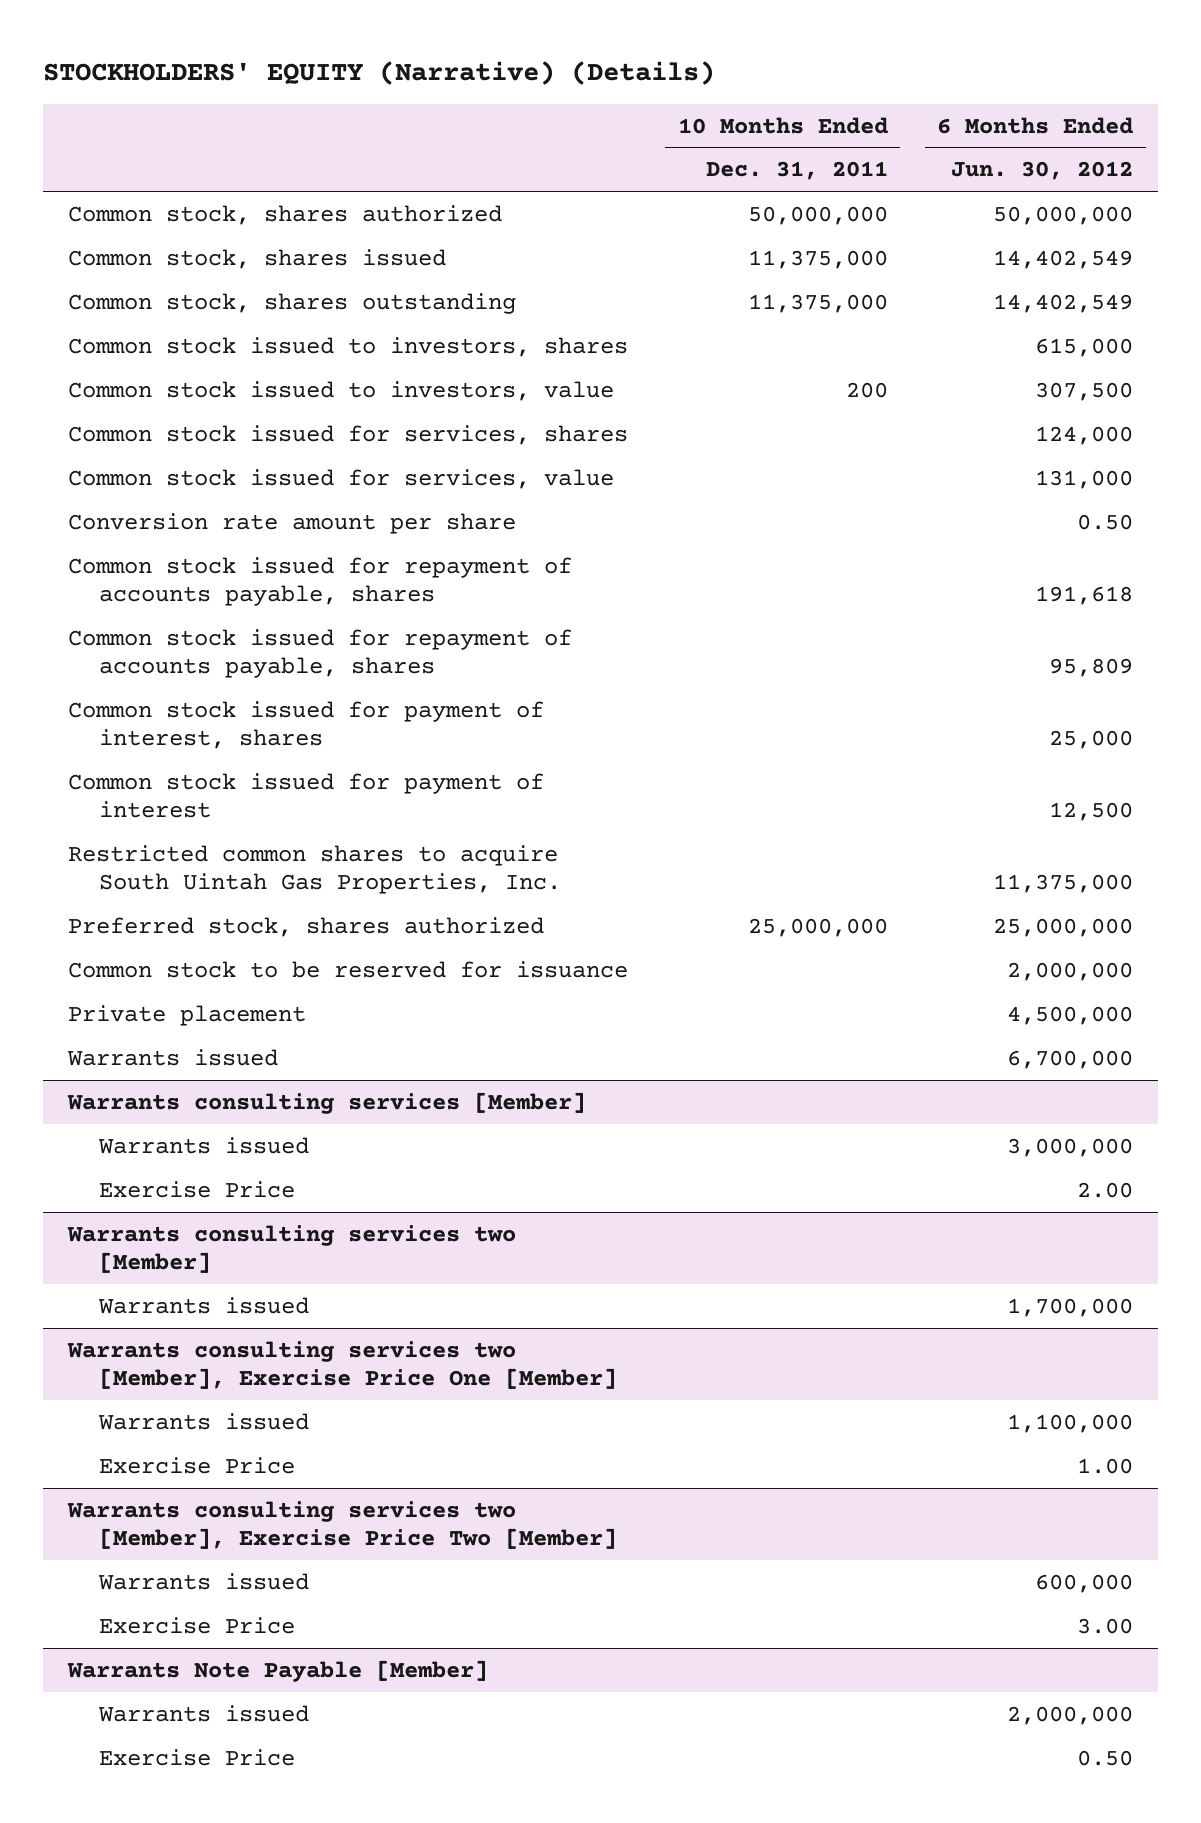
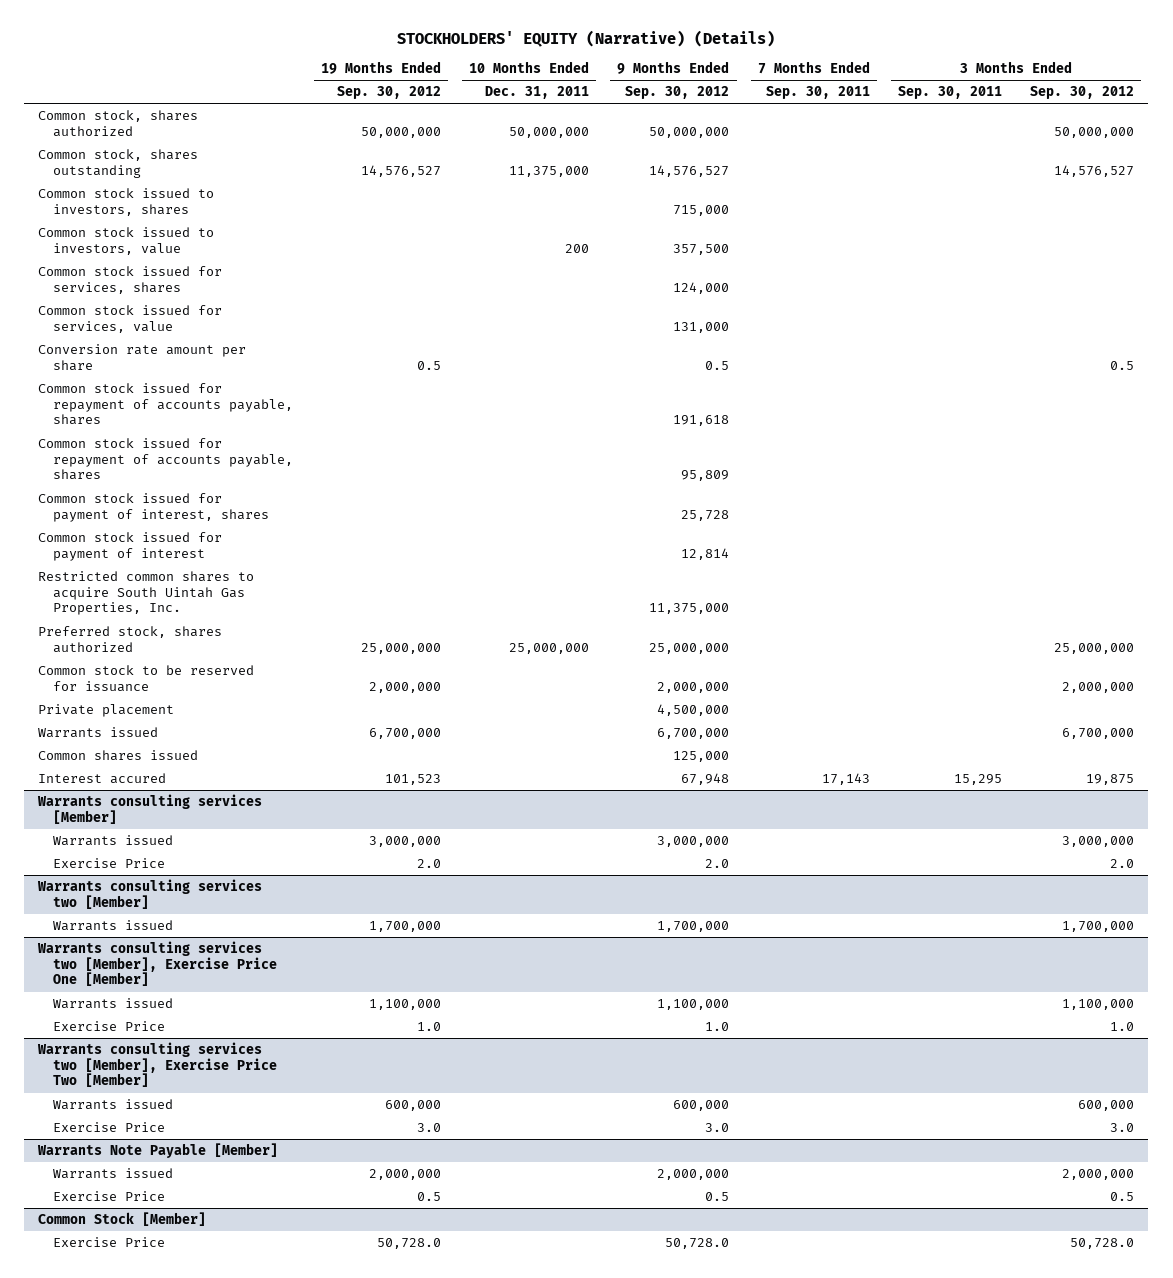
- | 10 Months Ended Dec. 31, 2011 | 6 Months Ended Jun. 30, 2012
+ | 19 Months Ended Sep. 30, 2012 | 10 Months Ended Dec. 31, 2011 | 9 Months Ended Sep. 30, 2012 | 7 Months Ended Sep. 30, 2011 | 3 Months Ended Sep. 30, 2011 | 3 Months Ended Sep. 30, 2012
- Common stock, shares issued | 11,375,000 | 14,402,549
+ Common shares issued | | | 125,000 | | |
+ Interest accured | 101,523 | | 67,948 | 17,143 | 15,295 | 19,875
+ Common Stock [Member]
+ Exercise Price | 50,728.0 | | 50,728.0 | | | 50,728.0

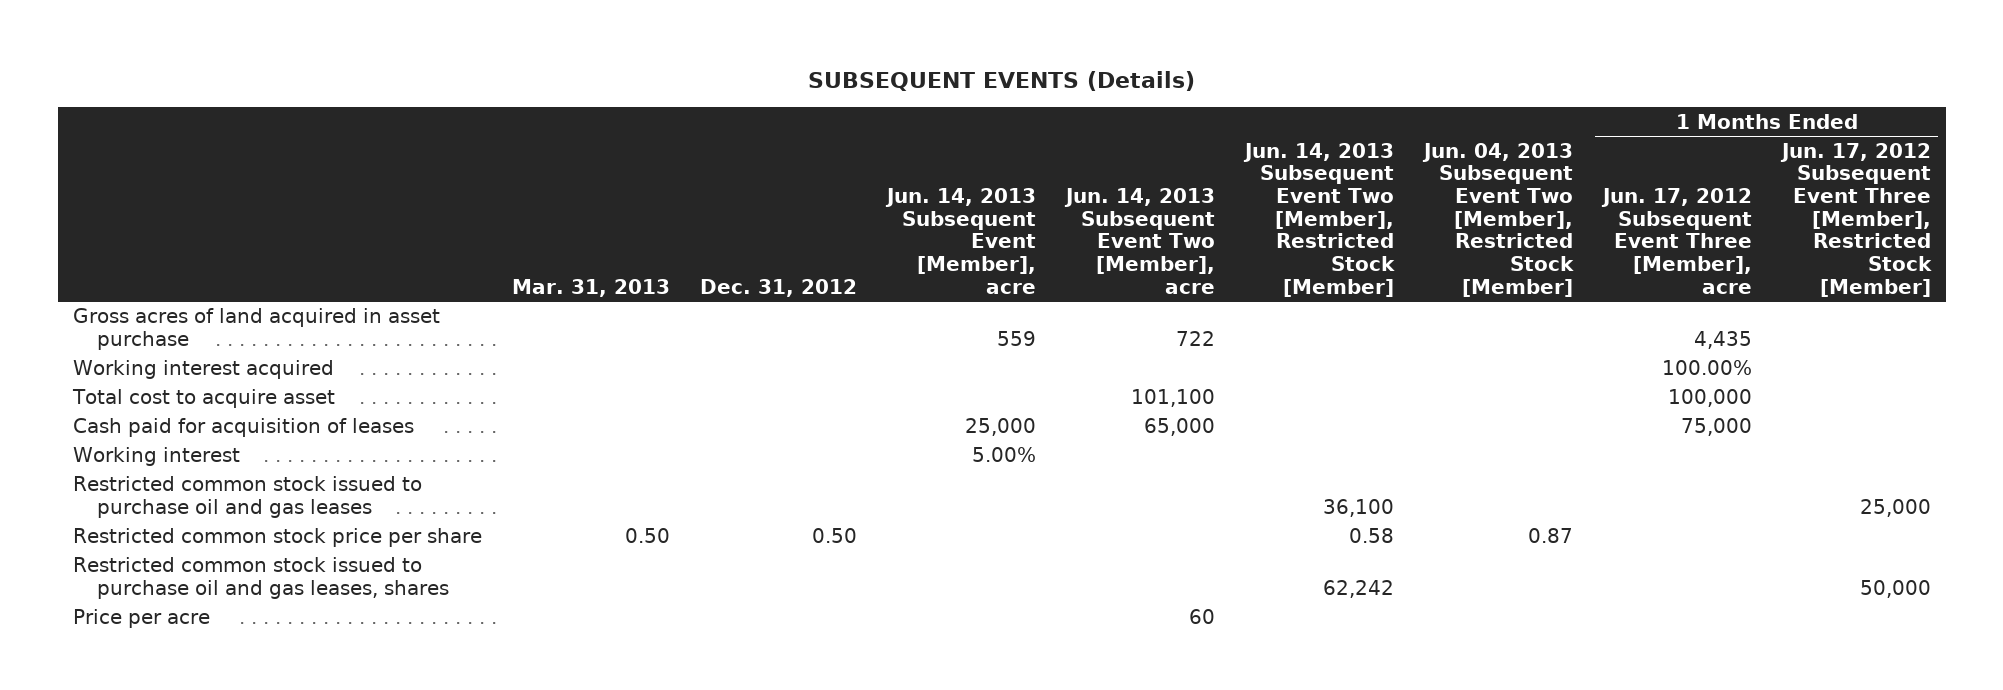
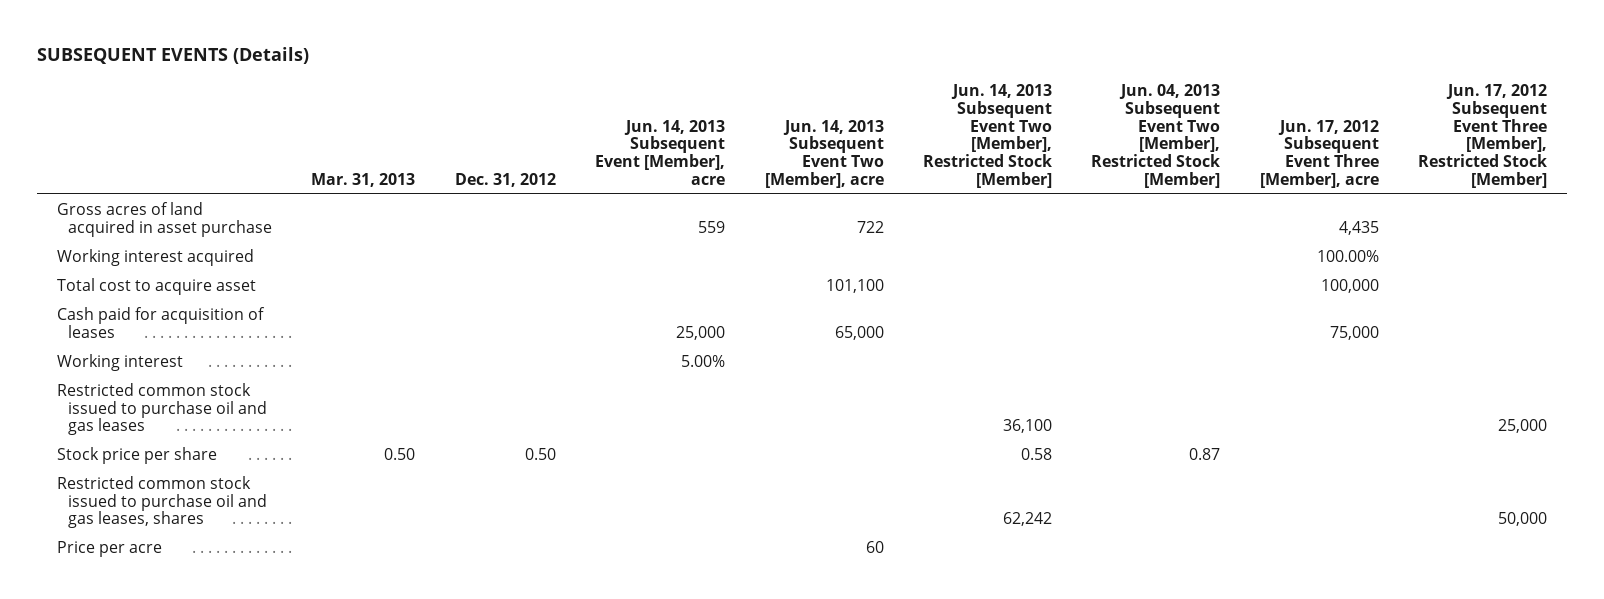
- | Mar. 31, 2013 | Dec. 31, 2012 | Jun. 14, 2013 Subsequent Event [Member], acre | Jun. 14, 2013 Subsequent Event Two [Member], acre | Jun. 14, 2013 Subsequent Event Two [Member], Restricted Stock [Member] | Jun. 04, 2013 Subsequent Event Two [Member], Restricted Stock [Member] | 1 Months Ended Jun. 17, 2012 Subsequent Event Three [Member], acre | 1 Months Ended Jun. 17, 2012 Subsequent Event Three [Member], Restricted Stock [Member]
+ | Mar. 31, 2013 | Dec. 31, 2012 | Jun. 14, 2013 Subsequent Event [Member], acre | Jun. 14, 2013 Subsequent Event Two [Member], acre | Jun. 14, 2013 Subsequent Event Two [Member], Restricted Stock [Member] | Jun. 04, 2013 Subsequent Event Two [Member], Restricted Stock [Member] | Jun. 17, 2012 Subsequent Event Three [Member], acre | Jun. 17, 2012 Subsequent Event Three [Member], Restricted Stock [Member]
- Restricted common stock price per share | 0.50 | 0.50 | | | 0.58 | 0.87 | |
+ Stock price per share | 0.50 | 0.50 | | | 0.58 | 0.87 | |

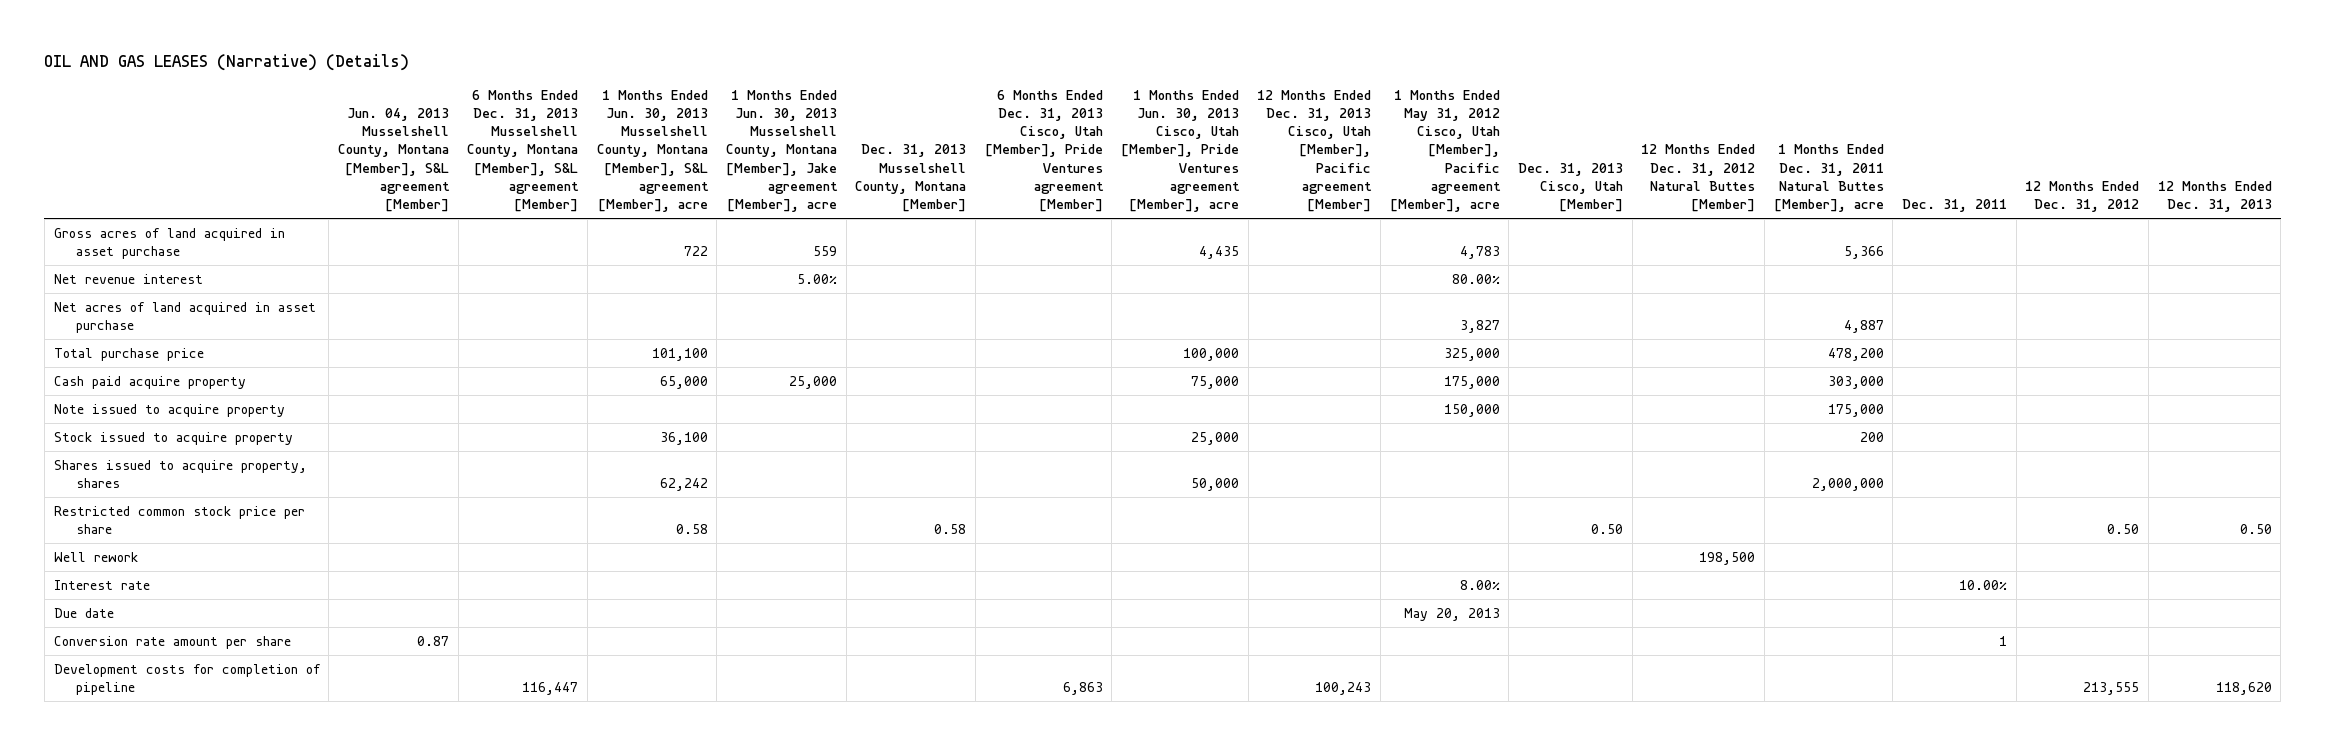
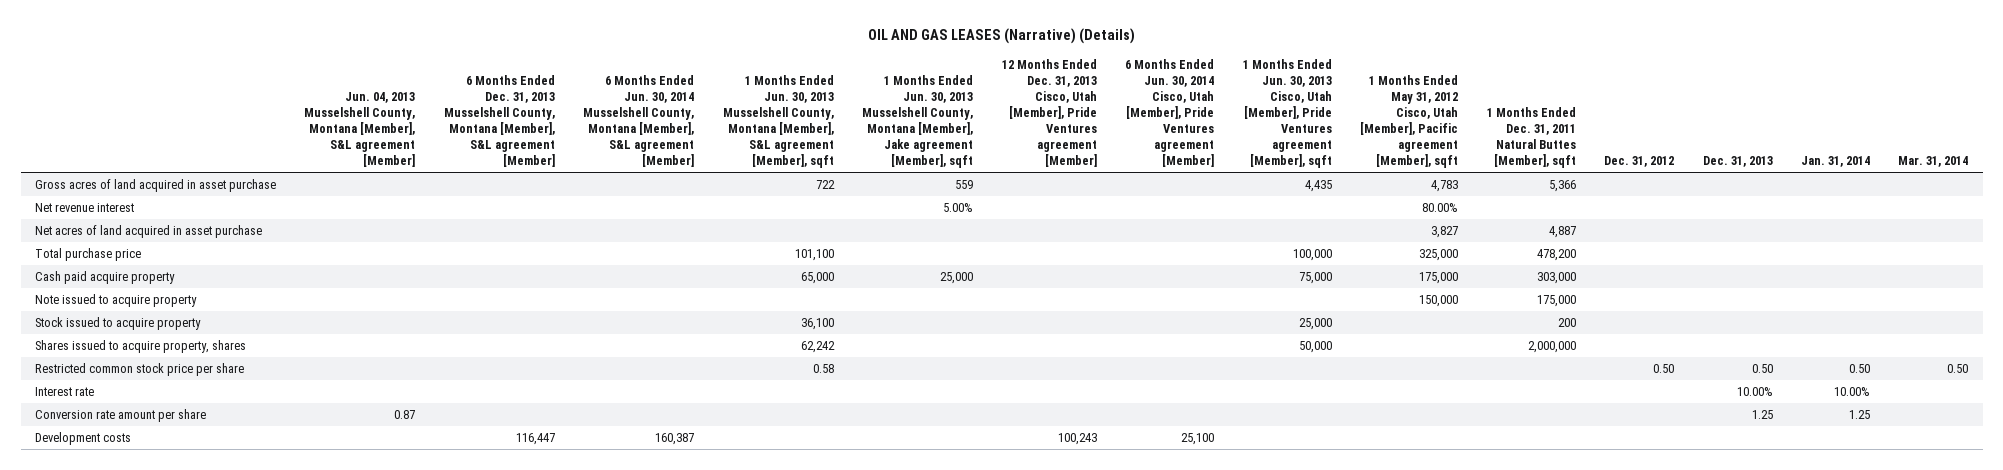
- | Jun. 04, 2013 Musselshell County, Montana [Member], S&L agreement [Member] | 6 Months Ended Dec. 31, 2013 Musselshell County, Montana [Member], S&L agreement [Member] | 1 Months Ended Jun. 30, 2013 Musselshell County, Montana [Member], S&L agreement [Member], acre | 1 Months Ended Jun. 30, 2013 Musselshell County, Montana [Member], Jake agreement [Member], acre | Dec. 31, 2013 Musselshell County, Montana [Member] | 6 Months Ended Dec. 31, 2013 Cisco, Utah [Member], Pride Ventures agreement [Member] | 1 Months Ended Jun. 30, 2013 Cisco, Utah [Member], Pride Ventures agreement [Member], acre | 12 Months Ended Dec. 31, 2013 Cisco, Utah [Member], Pacific agreement [Member] | 1 Months Ended May 31, 2012 Cisco, Utah [Member], Pacific agreement [Member], acre | Dec. 31, 2013 Cisco, Utah [Member] | 12 Months Ended Dec. 31, 2012 Natural Buttes [Member] | 1 Months Ended Dec. 31, 2011 Natural Buttes [Member], acre | Dec. 31, 2011 | 12 Months Ended Dec. 31, 2012 | 12 Months Ended Dec. 31, 2013
+ | Jun. 04, 2013 Musselshell County, Montana [Member], S&L agreement [Member] | 6 Months Ended Dec. 31, 2013 Musselshell County, Montana [Member], S&L agreement [Member] | 6 Months Ended Jun. 30, 2014 Musselshell County, Montana [Member], S&L agreement [Member] | 1 Months Ended Jun. 30, 2013 Musselshell County, Montana [Member], S&L agreement [Member], sqft | 1 Months Ended Jun. 30, 2013 Musselshell County, Montana [Member], Jake agreement [Member], sqft | 12 Months Ended Dec. 31, 2013 Cisco, Utah [Member], Pride Ventures agreement [Member] | 6 Months Ended Jun. 30, 2014 Cisco, Utah [Member], Pride Ventures agreement [Member] | 1 Months Ended Jun. 30, 2013 Cisco, Utah [Member], Pride Ventures agreement [Member], sqft | 1 Months Ended May 31, 2012 Cisco, Utah [Member], Pacific agreement [Member], sqft | 1 Months Ended Dec. 31, 2011 Natural Buttes [Member], sqft | Dec. 31, 2012 | Dec. 31, 2013 | Jan. 31, 2014 | Mar. 31, 2014
- Well rework | | | | | | | | | | | 198,500 | | | |
- Due date | | | | | | | | | May 20, 2013 | | | | | |
- Development costs for completion of pipeline | | 116,447 | | | | 6,863 | | 100,243 | | | | | | 213,555 | 118,620
+ Development costs | | 116,447 | 160,387 | | | 100,243 | 25,100 | | | | | | |

